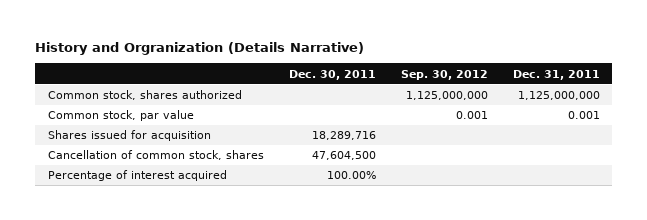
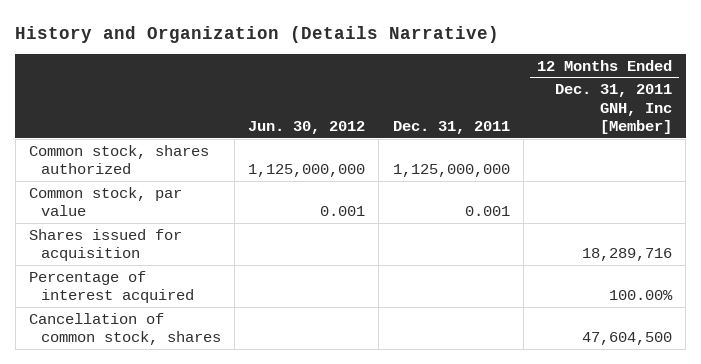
- History and Orgranization (Details Narrative)
+ History and Organization (Details Narrative)
- | Dec. 30, 2011 | Sep. 30, 2012 | Dec. 31, 2011
+ | Jun. 30, 2012 | Dec. 31, 2011 | 12 Months Ended Dec. 31, 2011 GNH, Inc [Member]
moved down: Cancellation of common stock, shares | | | 47,604,500

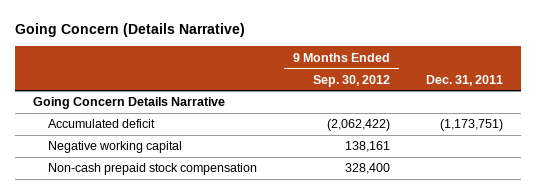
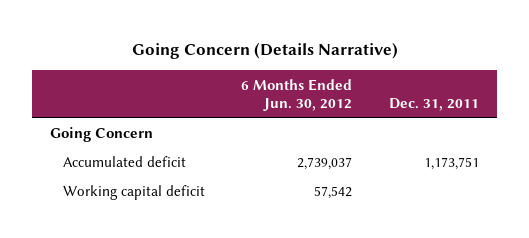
- | 9 Months Ended Sep. 30, 2012 | Dec. 31, 2011
+ | 6 Months Ended Jun. 30, 2012 | Dec. 31, 2011
- Going Concern Details Narrative
- Accumulated deficit | (2,062,422) | (1,173,751)
- Negative working capital | 138,161 |
- Non-cash prepaid stock compensation | 328,400 |
+ Going Concern
+ Accumulated deficit | 2,739,037 | 1,173,751
+ Working capital deficit | 57,542 |

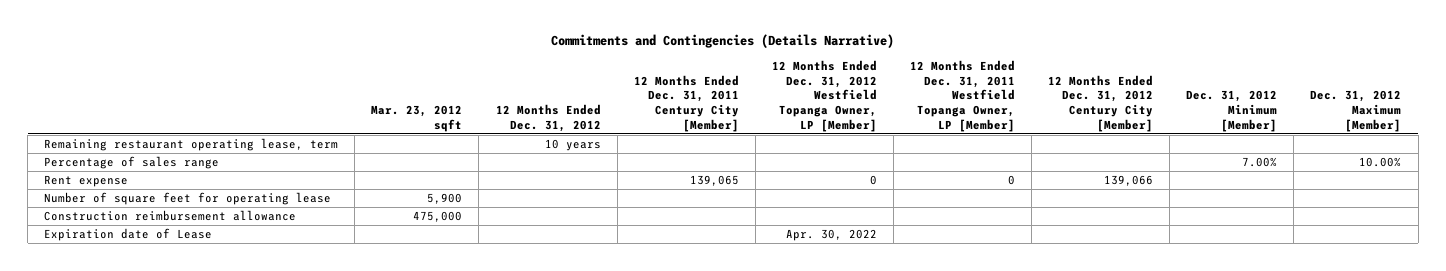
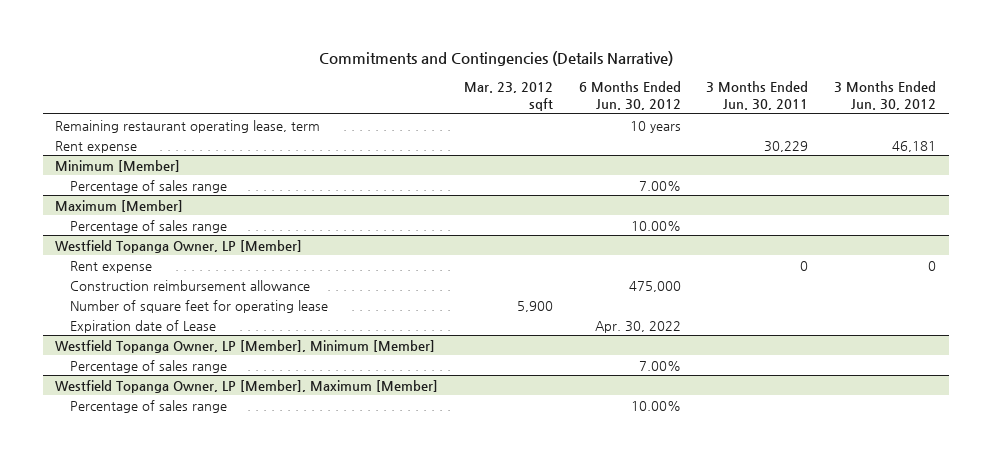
- | Mar. 23, 2012 sqft | 12 Months Ended Dec. 31, 2012 | 12 Months Ended Dec. 31, 2011 Century City [Member] | 12 Months Ended Dec. 31, 2012 Westfield Topanga Owner, LP [Member] | 12 Months Ended Dec. 31, 2011 Westfield Topanga Owner, LP [Member] | 12 Months Ended Dec. 31, 2012 Century City [Member] | Dec. 31, 2012 Minimum [Member] | Dec. 31, 2012 Maximum [Member]
+ | Mar. 23, 2012 sqft | 6 Months Ended Jun. 30, 2012 | 3 Months Ended Jun. 30, 2011 | 3 Months Ended Jun. 30, 2012
- Percentage of sales range | | | | | | | 7.00% | 10.00%
- Number of square feet for operating lease | 5,900 | | | | | | |
- Construction reimbursement allowance | 475,000 | | | | | | |
- Expiration date of Lease | | | | Apr. 30, 2022 | | | |
+ Minimum [Member]
+ Percentage of sales range | | 7.00% | |
+ Maximum [Member]
+ Percentage of sales range | | 10.00% | |
+ Westfield Topanga Owner, LP [Member]
+ Rent expense | | | 0 | 0
+ Construction reimbursement allowance | | 475,000 | |
+ Number of square feet for operating lease | 5,900 | | |
+ Expiration date of Lease | | Apr. 30, 2022 | |
+ Westfield Topanga Owner, LP [Member], Minimum [Member]
+ Percentage of sales range | | 7.00% | |
+ Westfield Topanga Owner, LP [Member], Maximum [Member]
+ Percentage of sales range | | 10.00% | |

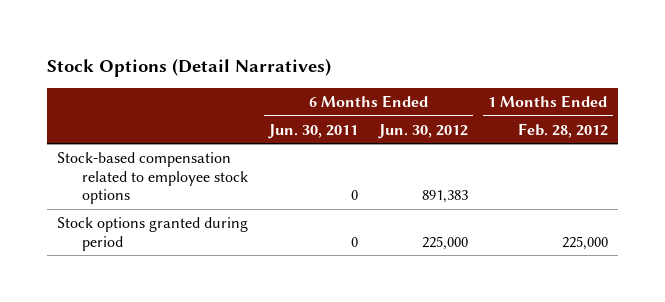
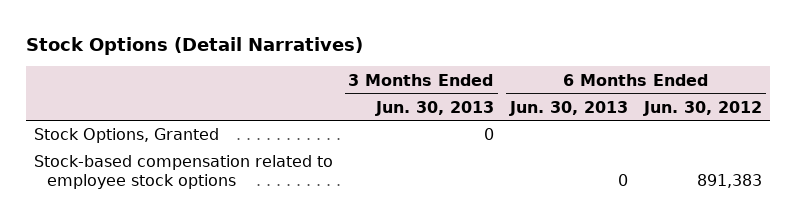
- | 6 Months Ended Jun. 30, 2011 | 6 Months Ended Jun. 30, 2012 | 1 Months Ended Feb. 28, 2012
+ | 3 Months Ended Jun. 30, 2013 | 6 Months Ended Jun. 30, 2013 | 6 Months Ended Jun. 30, 2012
+ Stock Options, Granted | 0 | |
- Stock options granted during period | 0 | 225,000 | 225,000

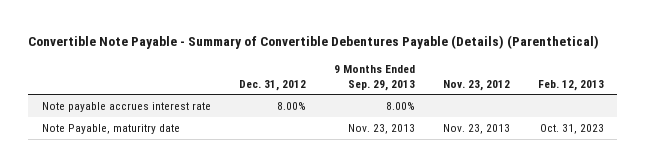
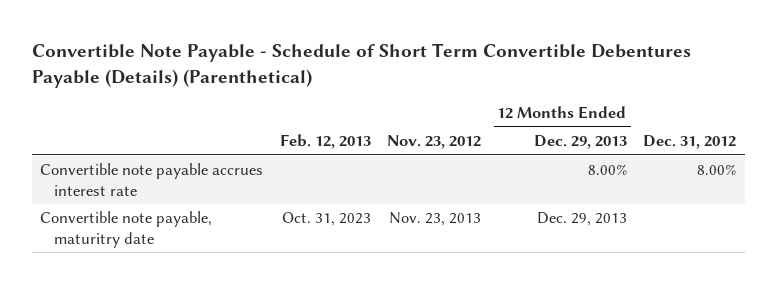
- Convertible Note Payable - Summary of Convertible Debentures Payable (Details) (Parenthetical)
+ Convertible Note Payable - Schedule of Short Term Convertible Debentures Payable (Details) (Parenthetical)
- | Dec. 31, 2012 | 9 Months Ended Sep. 29, 2013 | Nov. 23, 2012 | Feb. 12, 2013
+ | Feb. 12, 2013 | Nov. 23, 2012 | 12 Months Ended Dec. 29, 2013 | Dec. 31, 2012
- Note payable accrues interest rate | 8.00% | 8.00% | |
- Note Payable, maturitry date | | Nov. 23, 2013 | Nov. 23, 2013 | Oct. 31, 2023
+ Convertible note payable accrues interest rate | | | 8.00% | 8.00%
+ Convertible note payable, maturitry date | Oct. 31, 2023 | Nov. 23, 2013 | Dec. 29, 2013 |

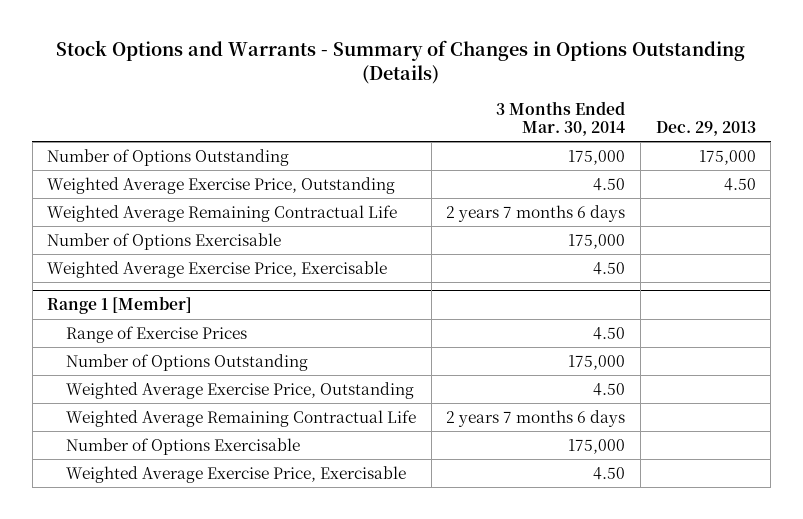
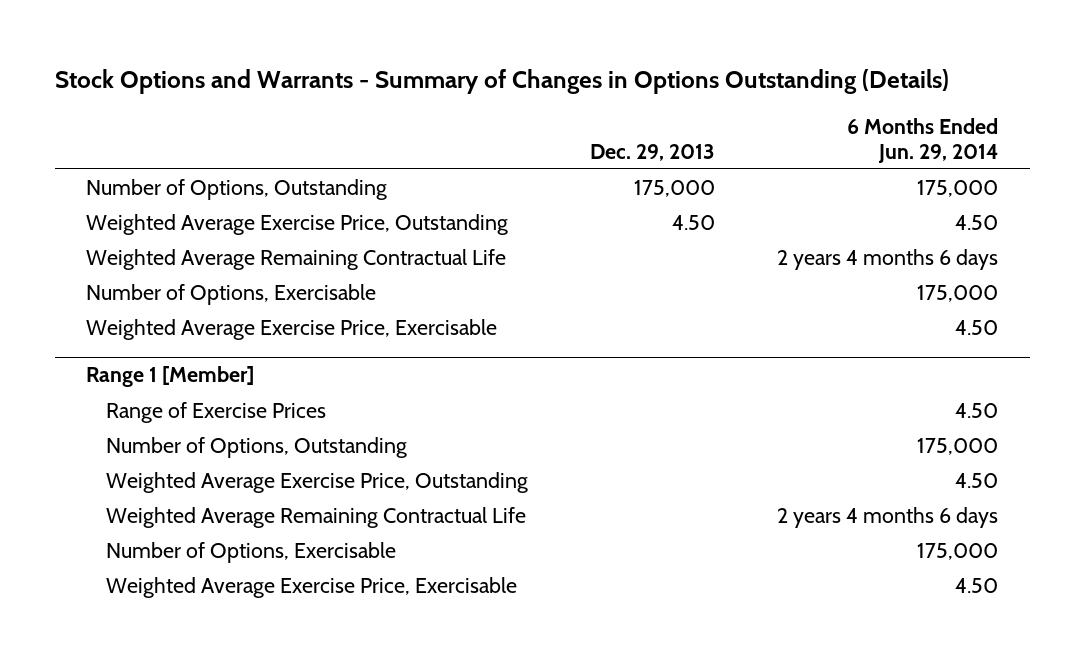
- | 3 Months Ended Mar. 30, 2014 | Dec. 29, 2013
+ | Dec. 29, 2013 | 6 Months Ended Jun. 29, 2014
- Number of Options Outstanding | 175,000 | 175,000
+ Number of Options, Outstanding | 175,000 | 175,000
- Number of Options Exercisable | 175,000 |
+ Number of Options, Exercisable | | 175,000
@ Range 1 [Member]
- Number of Options Outstanding | 175,000 |
+ Number of Options, Outstanding | | 175,000
- Number of Options Exercisable | 175,000 |
+ Number of Options, Exercisable | | 175,000

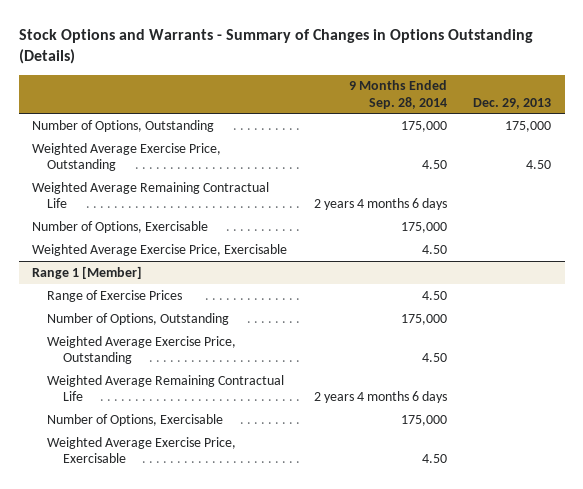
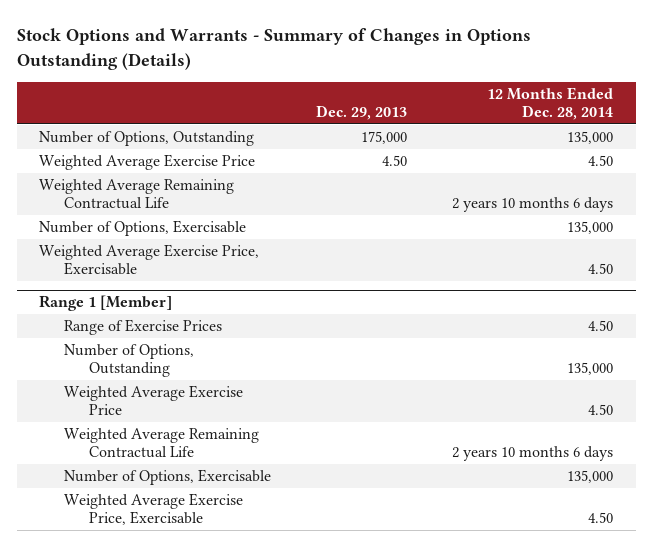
- | 9 Months Ended Sep. 28, 2014 | Dec. 29, 2013
+ | Dec. 29, 2013 | 12 Months Ended Dec. 28, 2014
- Weighted Average Exercise Price, Outstanding | 4.50 | 4.50
+ Weighted Average Exercise Price | 4.50 | 4.50
@ Range 1 [Member]
- Weighted Average Exercise Price, Outstanding | 4.50 |
+ Weighted Average Exercise Price | | 4.50

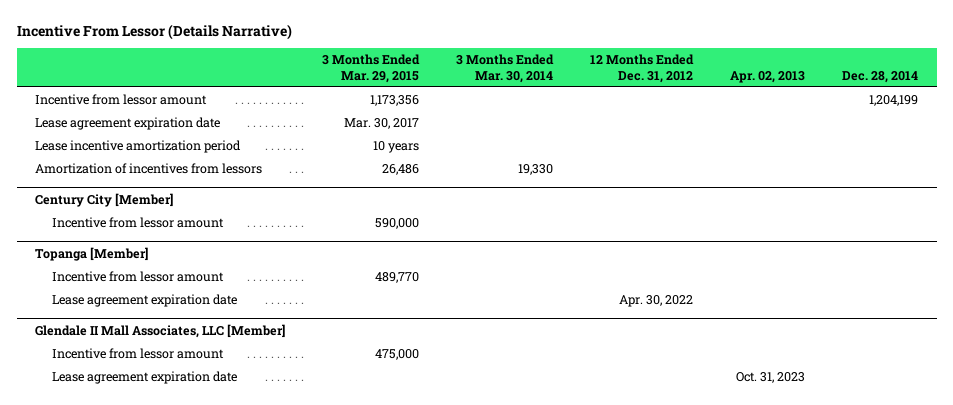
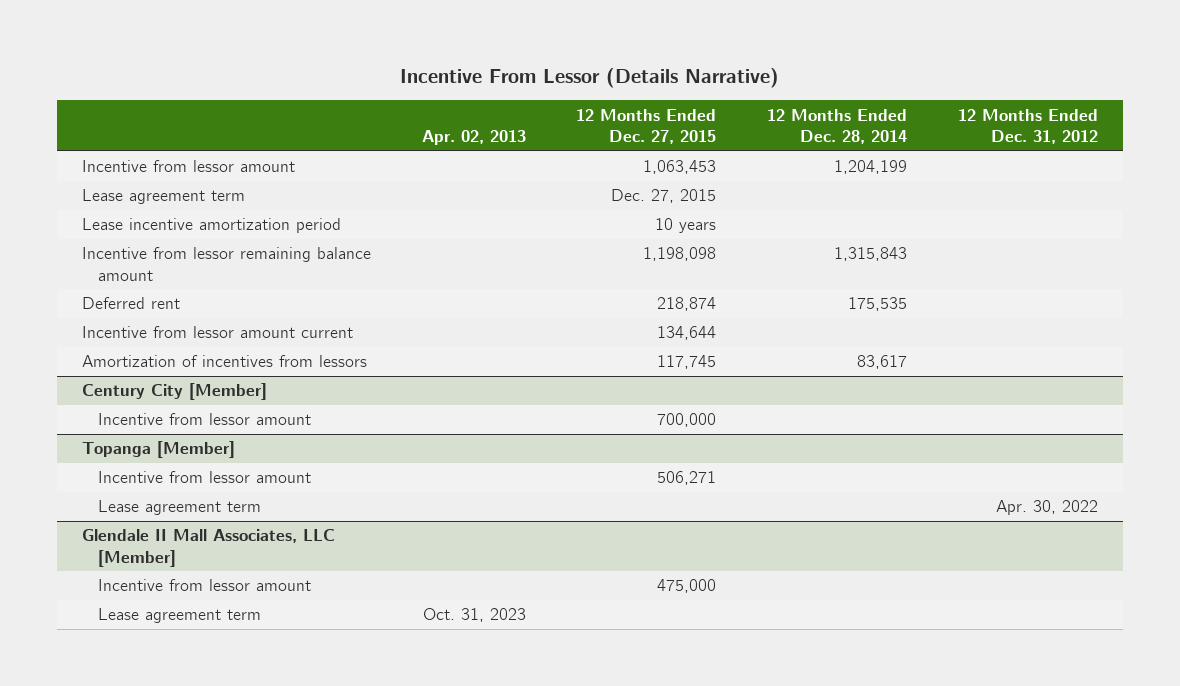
- | 3 Months Ended Mar. 29, 2015 | 3 Months Ended Mar. 30, 2014 | 12 Months Ended Dec. 31, 2012 | Apr. 02, 2013 | Dec. 28, 2014
+ | Apr. 02, 2013 | 12 Months Ended Dec. 27, 2015 | 12 Months Ended Dec. 28, 2014 | 12 Months Ended Dec. 31, 2012
- Lease agreement expiration date | Mar. 30, 2017 | | | |
+ Lease agreement term | | Dec. 27, 2015 | |
+ Incentive from lessor remaining balance amount | | 1,198,098 | 1,315,843 |
+ Deferred rent | | 218,874 | 175,535 |
+ Incentive from lessor amount current | | 134,644 | |
@ Topanga [Member]
- Lease agreement expiration date | | | Apr. 30, 2022 | |
+ Lease agreement term | | | | Apr. 30, 2022
@ Glendale II Mall Associates, LLC [Member]
- Lease agreement expiration date | | | | Oct. 31, 2023 |
+ Lease agreement term | Oct. 31, 2023 | | |

